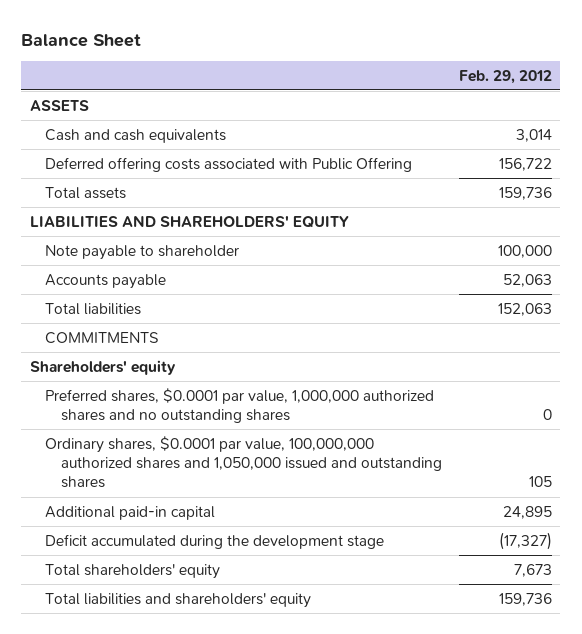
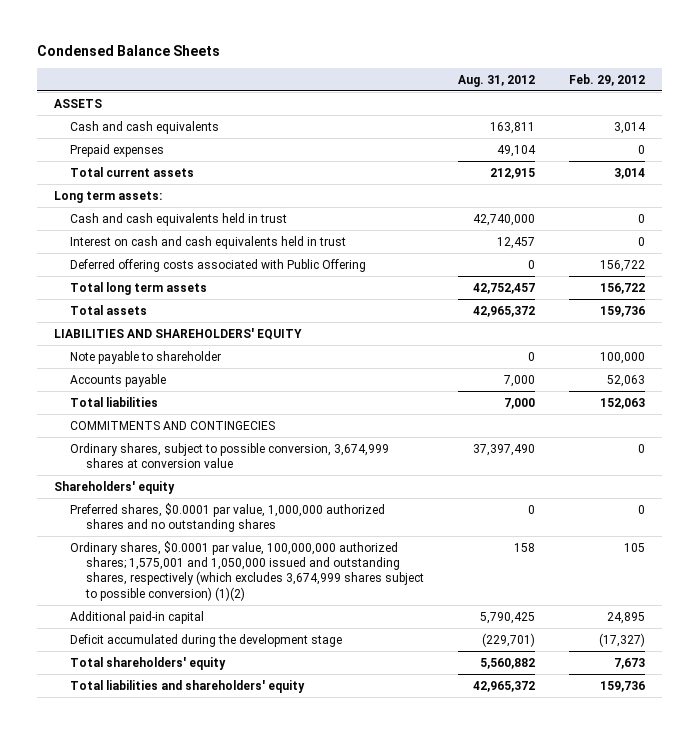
- Balance Sheet
+ Condensed Balance Sheets
- | Feb. 29, 2012
+ | Aug. 31, 2012 | Feb. 29, 2012
+ Prepaid expenses | 49,104 | 0
+ Total current assets | 212,915 | 3,014
+ Long term assets:
+ Cash and cash equivalents held in trust | 42,740,000 | 0
+ Interest on cash and cash equivalents held in trust | 12,457 | 0
+ Total long term assets | 42,752,457 | 156,722
- COMMITMENTS
+ COMMITMENTS AND CONTINGECIES
+ Ordinary shares, subject to possible conversion, 3,674,999 shares at conversion value | 37,397,490 | 0
- Ordinary shares, $0.0001 par value, 100,000,000 authorized shares and 1,050,000 issued and outstanding shares | 105
+ Ordinary shares, $0.0001 par value, 100,000,000 authorized shares; 1,575,001 and 1,050,000 issued and outstanding shares, respectively (which excludes 3,674,999 shares subject to possible conversion) (1)(2) | 158 | 105

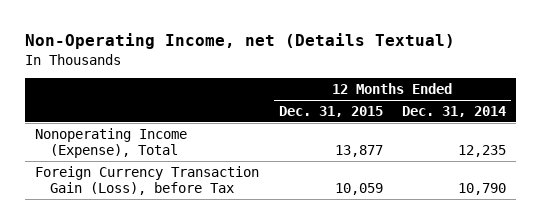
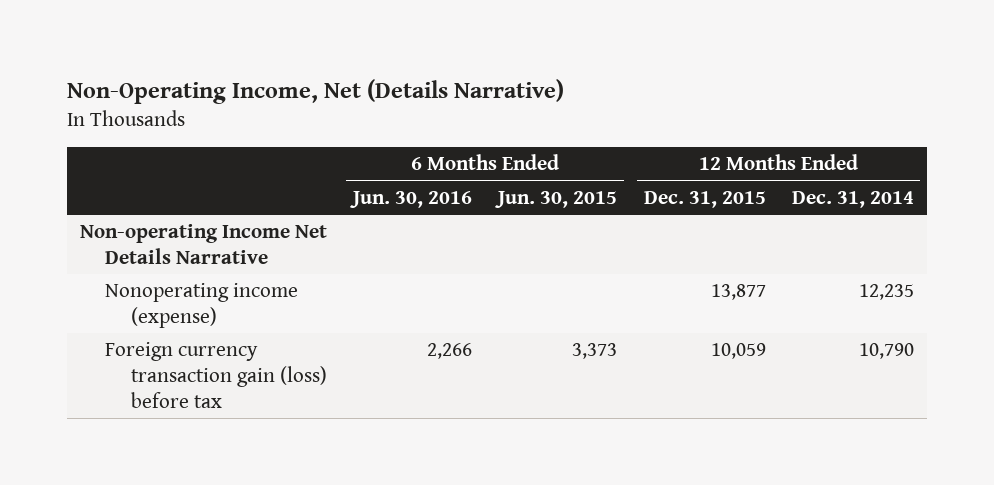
- Non-Operating Income, net (Details Textual)
+ Non-Operating Income, Net (Details Narrative)
- | 12 Months Ended Dec. 31, 2015 | 12 Months Ended Dec. 31, 2014
+ | 6 Months Ended Jun. 30, 2016 | 6 Months Ended Jun. 30, 2015 | 12 Months Ended Dec. 31, 2015 | 12 Months Ended Dec. 31, 2014
- Nonoperating Income (Expense), Total | 13,877 | 12,235
- Foreign Currency Transaction Gain (Loss), before Tax | 10,059 | 10,790
+ Non-operating Income Net Details Narrative
+ Nonoperating income (expense) | | | 13,877 | 12,235
+ Foreign currency transaction gain (loss) before tax | 2,266 | 3,373 | 10,059 | 10,790

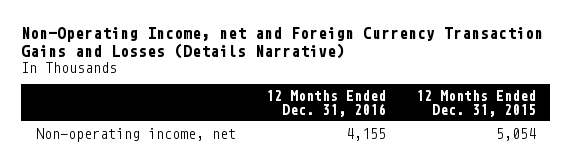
- Non-Operating Income, Net (Details Narrative)
+ Non-Operating Income, net and Foreign Currency Transaction Gains and Losses (Details Narrative)
- | 6 Months Ended Jun. 30, 2016 | 6 Months Ended Jun. 30, 2015 | 12 Months Ended Dec. 31, 2015 | 12 Months Ended Dec. 31, 2014
+ | 12 Months Ended Dec. 31, 2016 | 12 Months Ended Dec. 31, 2015
- Non-operating Income Net Details Narrative
- Nonoperating income (expense) | | | 13,877 | 12,235
- Foreign currency transaction gain (loss) before tax | 2,266 | 3,373 | 10,059 | 10,790
+ Non-operating income, net | 4,155 | 5,054

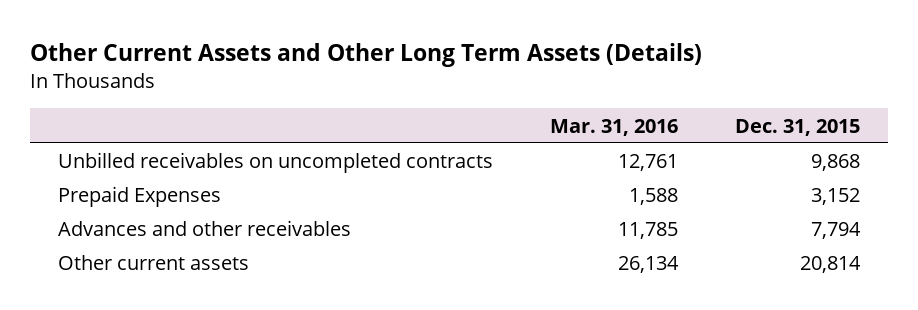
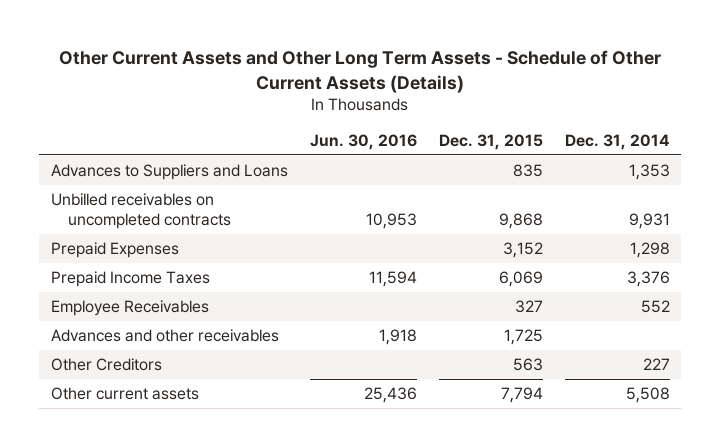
- Other Current Assets and Other Long Term Assets (Details)
+ Other Current Assets and Other Long Term Assets - Schedule of Other Current Assets (Details)
- | Mar. 31, 2016 | Dec. 31, 2015
+ | Jun. 30, 2016 | Dec. 31, 2015 | Dec. 31, 2014
+ Advances to Suppliers and Loans | | 835 | 1,353
- Advances and other receivables | 11,785 | 7,794
- Other current assets | 26,134 | 20,814
+ Prepaid Income Taxes | 11,594 | 6,069 | 3,376
+ Employee Receivables | | 327 | 552
+ Advances and other receivables | 1,918 | 1,725 |
+ Other Creditors | | 563 | 227
+ Other current assets | 25,436 | 7,794 | 5,508

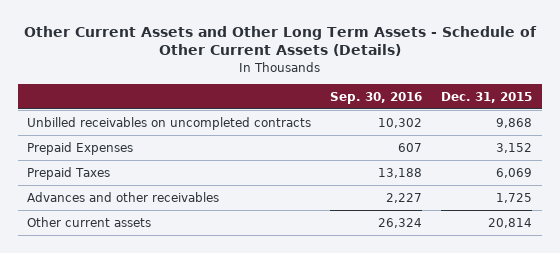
- | Jun. 30, 2016 | Dec. 31, 2015 | Dec. 31, 2014
+ | Sep. 30, 2016 | Dec. 31, 2015
- Advances to Suppliers and Loans | | 835 | 1,353
- Prepaid Income Taxes | 11,594 | 6,069 | 3,376
- Employee Receivables | | 327 | 552
+ Prepaid Taxes | 13,188 | 6,069
- Other Creditors | | 563 | 227
- Other current assets | 25,436 | 7,794 | 5,508
+ Other current assets | 26,324 | 20,814

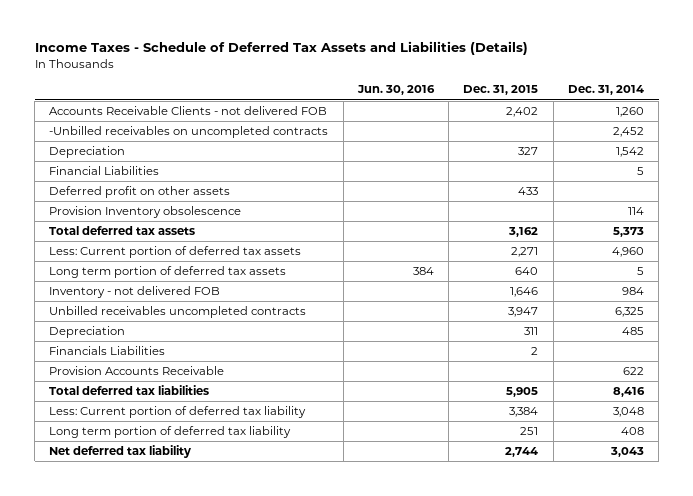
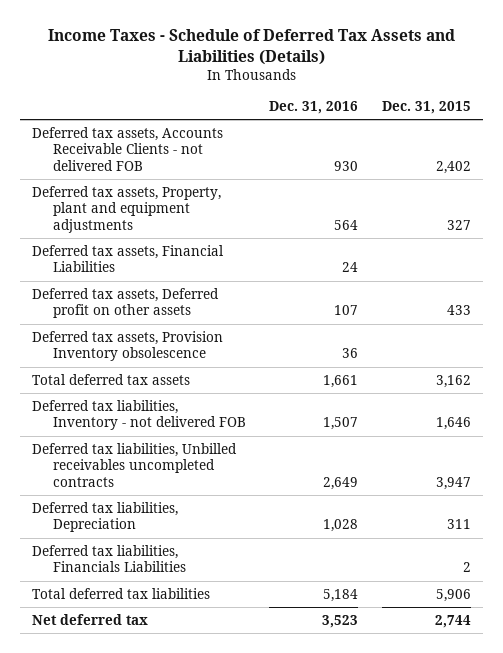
- | Jun. 30, 2016 | Dec. 31, 2015 | Dec. 31, 2014
+ | Dec. 31, 2016 | Dec. 31, 2015
- Accounts Receivable Clients - not delivered FOB | | 2,402 | 1,260
- -Unbilled receivables on uncompleted contracts | | | 2,452
- Depreciation | | 327 | 1,542
- Financial Liabilities | | | 5
- Deferred profit on other assets | | 433 |
- Provision Inventory obsolescence | | | 114
+ Deferred tax assets, Accounts Receivable Clients - not delivered FOB | 930 | 2,402
+ Deferred tax assets, Property, plant and equipment adjustments | 564 | 327
+ Deferred tax assets, Financial Liabilities | 24 |
+ Deferred tax assets, Deferred profit on other assets | 107 | 433
+ Deferred tax assets, Provision Inventory obsolescence | 36 |
- Less: Current portion of deferred tax assets | | 2,271 | 4,960
- Long term portion of deferred tax assets | 384 | 640 | 5
- Inventory - not delivered FOB | | 1,646 | 984
- Unbilled receivables uncompleted contracts | | 3,947 | 6,325
- Depreciation | | 311 | 485
- Financials Liabilities | | 2 |
- Provision Accounts Receivable | | | 622
- Total deferred tax liabilities | | 5,905 | 8,416
- Less: Current portion of deferred tax liability | | 3,384 | 3,048
- Long term portion of deferred tax liability | | 251 | 408
- Net deferred tax liability | | 2,744 | 3,043
+ Deferred tax liabilities, Inventory - not delivered FOB | 1,507 | 1,646
+ Deferred tax liabilities, Unbilled receivables uncompleted contracts | 2,649 | 3,947
+ Deferred tax liabilities, Depreciation | 1,028 | 311
+ Deferred tax liabilities, Financials Liabilities | | 2
+ Total deferred tax liabilities | 5,184 | 5,906
+ Net deferred tax | 3,523 | 2,744

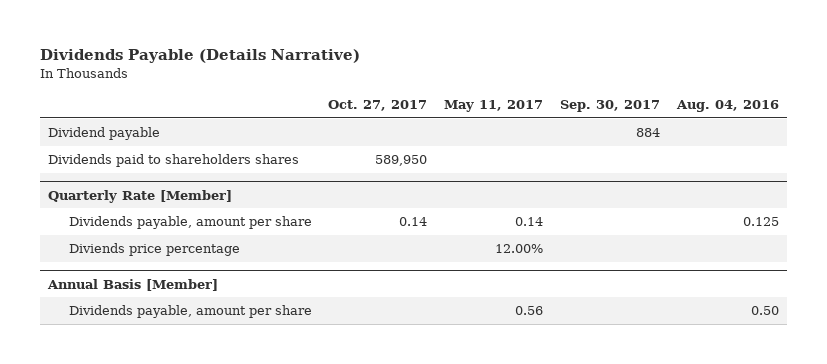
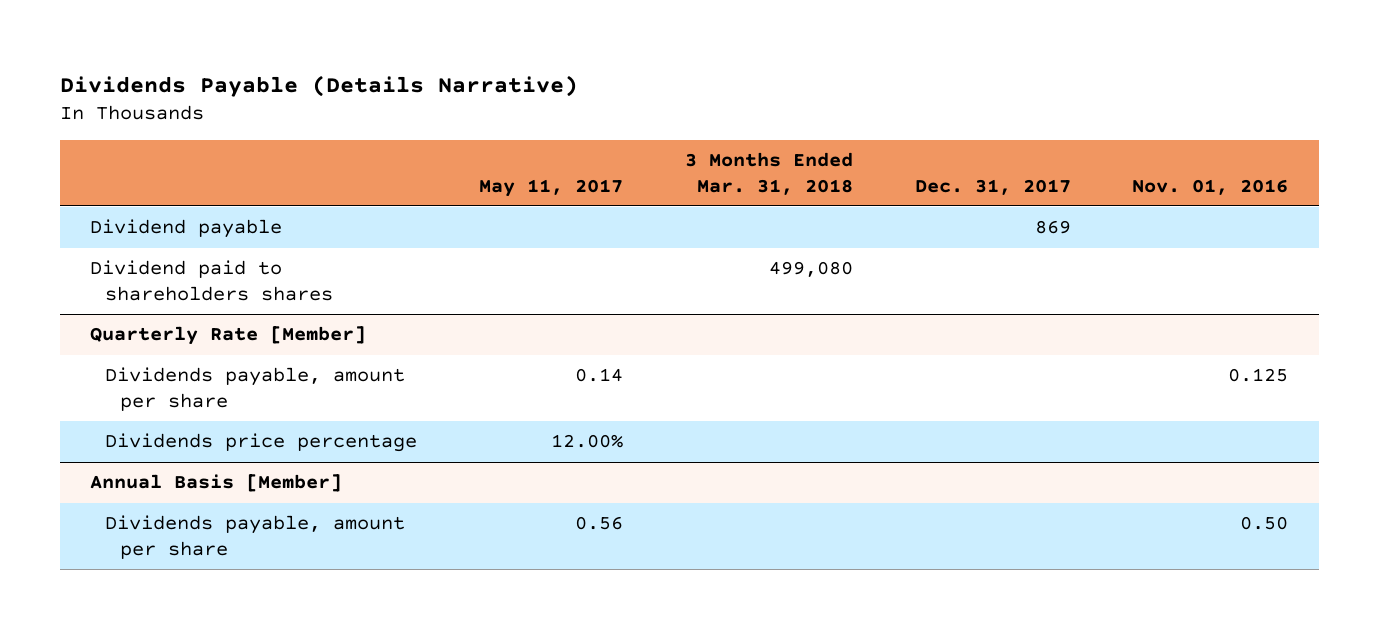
- | Oct. 27, 2017 | May 11, 2017 | Sep. 30, 2017 | Aug. 04, 2016
+ | May 11, 2017 | 3 Months Ended Mar. 31, 2018 | Dec. 31, 2017 | Nov. 01, 2016
- Dividends paid to shareholders shares | 589,950 | | |
+ Dividend paid to shareholders shares | | 499,080 | |
@ Quarterly Rate [Member]
- Diviends price percentage | | 12.00% | |
+ Dividends price percentage | 12.00% | | |

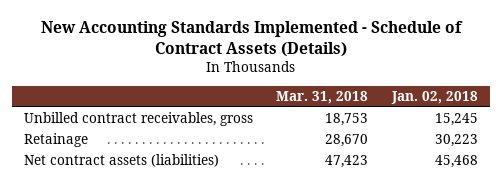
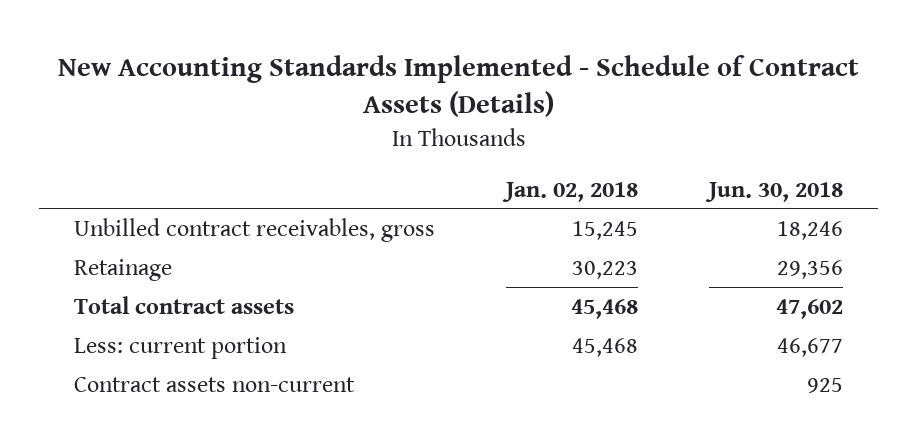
- | Mar. 31, 2018 | Jan. 02, 2018
+ | Jan. 02, 2018 | Jun. 30, 2018
- Net contract assets (liabilities) | 47,423 | 45,468
+ Total contract assets | 45,468 | 47,602
+ Less: current portion | 45,468 | 46,677
+ Contract assets non-current | | 925

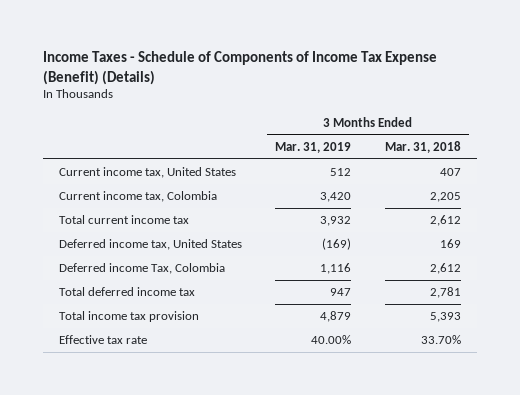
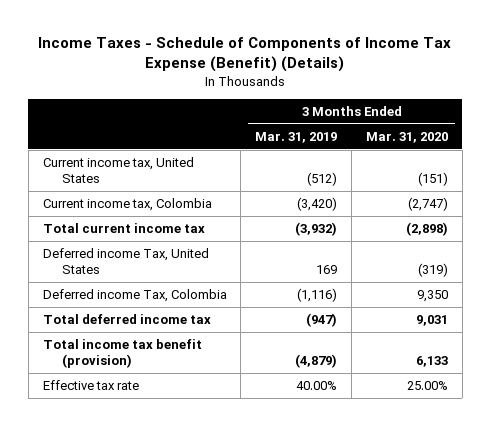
- | 3 Months Ended Mar. 31, 2019 | 3 Months Ended Mar. 31, 2018
+ | 3 Months Ended Mar. 31, 2019 | 3 Months Ended Mar. 31, 2020
- Current income tax, United States | 512 | 407
- Current income tax, Colombia | 3,420 | 2,205
- Total current income tax | 3,932 | 2,612
- Deferred income tax, United States | (169) | 169
- Deferred income Tax, Colombia | 1,116 | 2,612
- Total deferred income tax | 947 | 2,781
- Total income tax provision | 4,879 | 5,393
+ Current income tax, United States | (512) | (151)
+ Current income tax, Colombia | (3,420) | (2,747)
+ Total current income tax | (3,932) | (2,898)
+ Deferred income Tax, United States | 169 | (319)
+ Deferred income Tax, Colombia | (1,116) | 9,350
+ Total deferred income tax | (947) | 9,031
+ Total income tax benefit (provision) | (4,879) | 6,133

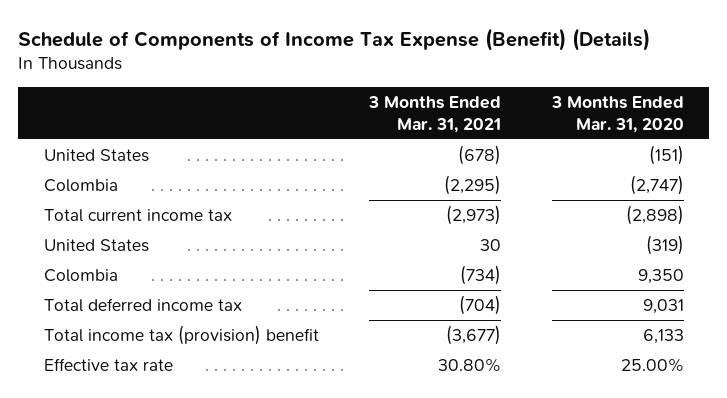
- Income Taxes - Schedule of Components of Income Tax Expense (Benefit) (Details)
+ Schedule of Components of Income Tax Expense (Benefit) (Details)
- | 3 Months Ended Mar. 31, 2019 | 3 Months Ended Mar. 31, 2020
+ | 3 Months Ended Mar. 31, 2021 | 3 Months Ended Mar. 31, 2020
- Current income tax, United States | (512) | (151)
- Current income tax, Colombia | (3,420) | (2,747)
+ United States | (678) | (151)
+ Colombia | (2,295) | (2,747)
- Deferred income Tax, United States | 169 | (319)
- Deferred income Tax, Colombia | (1,116) | 9,350
+ United States | 30 | (319)
+ Colombia | (734) | 9,350
- Total income tax benefit (provision) | (4,879) | 6,133
+ Total income tax (provision) benefit | (3,677) | 6,133

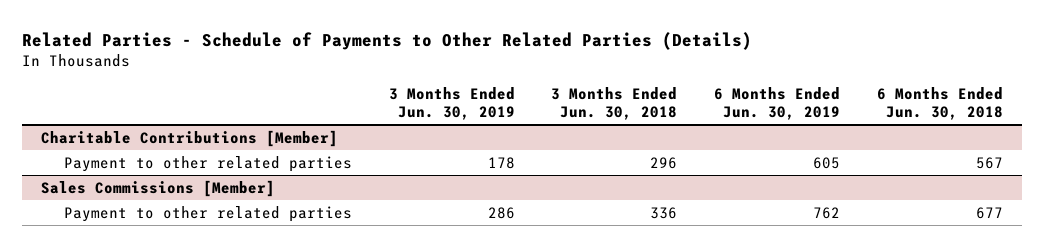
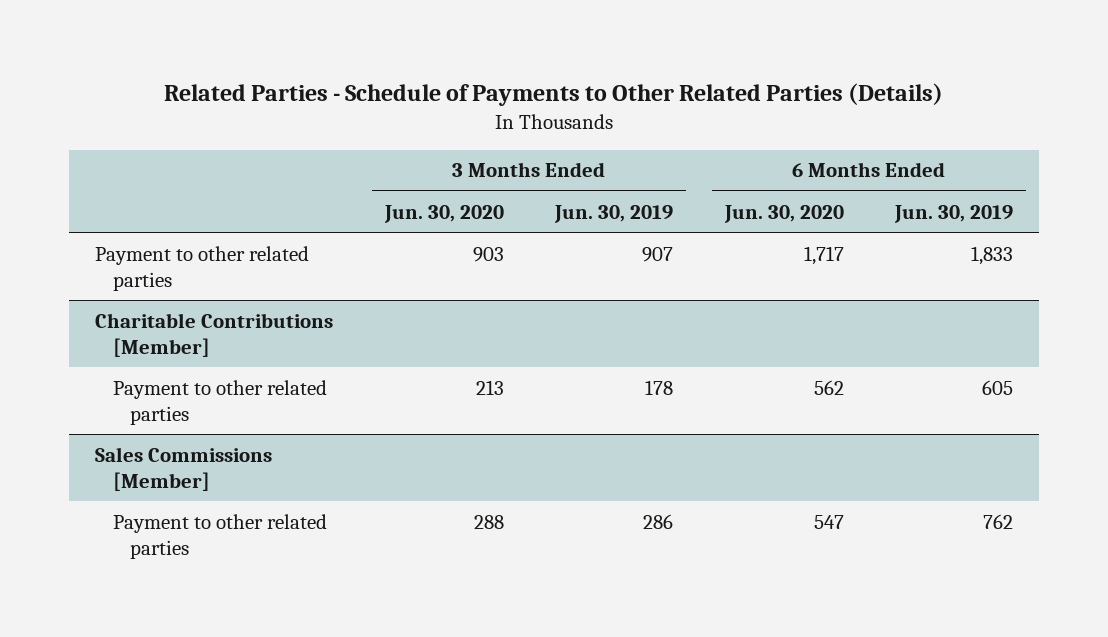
- | 3 Months Ended Jun. 30, 2019 | 3 Months Ended Jun. 30, 2018 | 6 Months Ended Jun. 30, 2019 | 6 Months Ended Jun. 30, 2018
+ | 3 Months Ended Jun. 30, 2020 | 3 Months Ended Jun. 30, 2019 | 6 Months Ended Jun. 30, 2020 | 6 Months Ended Jun. 30, 2019
+ Payment to other related parties | 903 | 907 | 1,717 | 1,833

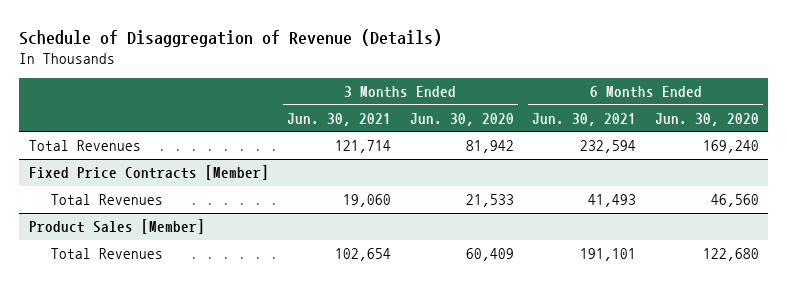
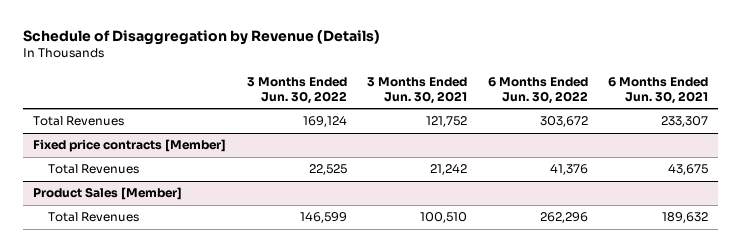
- Schedule of Disaggregation of Revenue (Details)
+ Schedule of Disaggregation by Revenue (Details)
- | 3 Months Ended Jun. 30, 2021 | 3 Months Ended Jun. 30, 2020 | 6 Months Ended Jun. 30, 2021 | 6 Months Ended Jun. 30, 2020
+ | 3 Months Ended Jun. 30, 2022 | 3 Months Ended Jun. 30, 2021 | 6 Months Ended Jun. 30, 2022 | 6 Months Ended Jun. 30, 2021
- Total Revenues | 121,714 | 81,942 | 232,594 | 169,240
- Fixed Price Contracts [Member]
- Total Revenues | 19,060 | 21,533 | 41,493 | 46,560
+ Total Revenues | 169,124 | 121,752 | 303,672 | 233,307
+ Fixed price contracts [Member]
+ Total Revenues | 22,525 | 21,242 | 41,376 | 43,675
@ Product Sales [Member]
- Total Revenues | 102,654 | 60,409 | 191,101 | 122,680
+ Total Revenues | 146,599 | 100,510 | 262,296 | 189,632

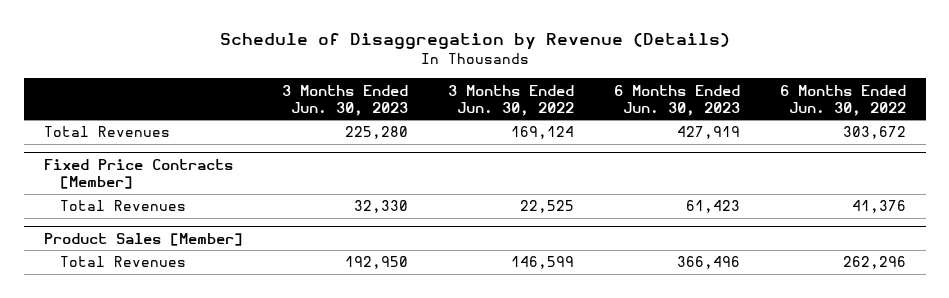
- | 3 Months Ended Jun. 30, 2022 | 3 Months Ended Jun. 30, 2021 | 6 Months Ended Jun. 30, 2022 | 6 Months Ended Jun. 30, 2021
+ | 3 Months Ended Jun. 30, 2023 | 3 Months Ended Jun. 30, 2022 | 6 Months Ended Jun. 30, 2023 | 6 Months Ended Jun. 30, 2022
- Fixed price contracts [Member]
+ Fixed Price Contracts [Member]

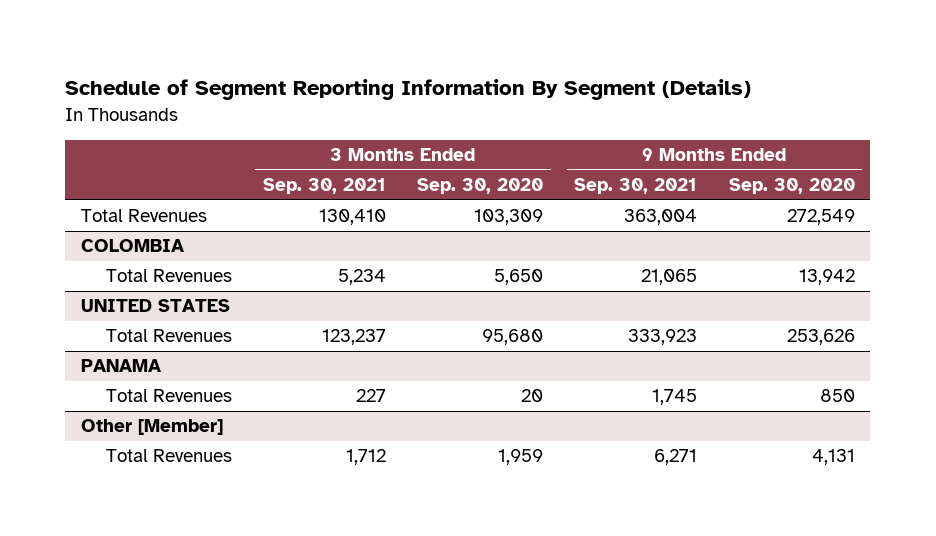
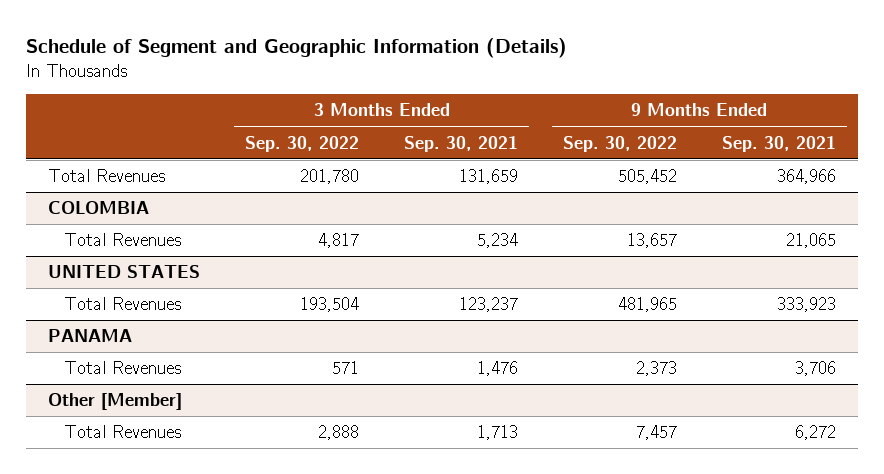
- Schedule of Segment Reporting Information By Segment (Details)
+ Schedule of Segment and Geographic Information (Details)
- | 3 Months Ended Sep. 30, 2021 | 3 Months Ended Sep. 30, 2020 | 9 Months Ended Sep. 30, 2021 | 9 Months Ended Sep. 30, 2020
+ | 3 Months Ended Sep. 30, 2022 | 3 Months Ended Sep. 30, 2021 | 9 Months Ended Sep. 30, 2022 | 9 Months Ended Sep. 30, 2021
- Total Revenues | 130,410 | 103,309 | 363,004 | 272,549
+ Total Revenues | 201,780 | 131,659 | 505,452 | 364,966
@ PANAMA
- Total Revenues | 227 | 20 | 1,745 | 850
+ Total Revenues | 571 | 1,476 | 2,373 | 3,706
@ Other [Member]
- Total Revenues | 1,712 | 1,959 | 6,271 | 4,131
+ Total Revenues | 2,888 | 1,713 | 7,457 | 6,272

